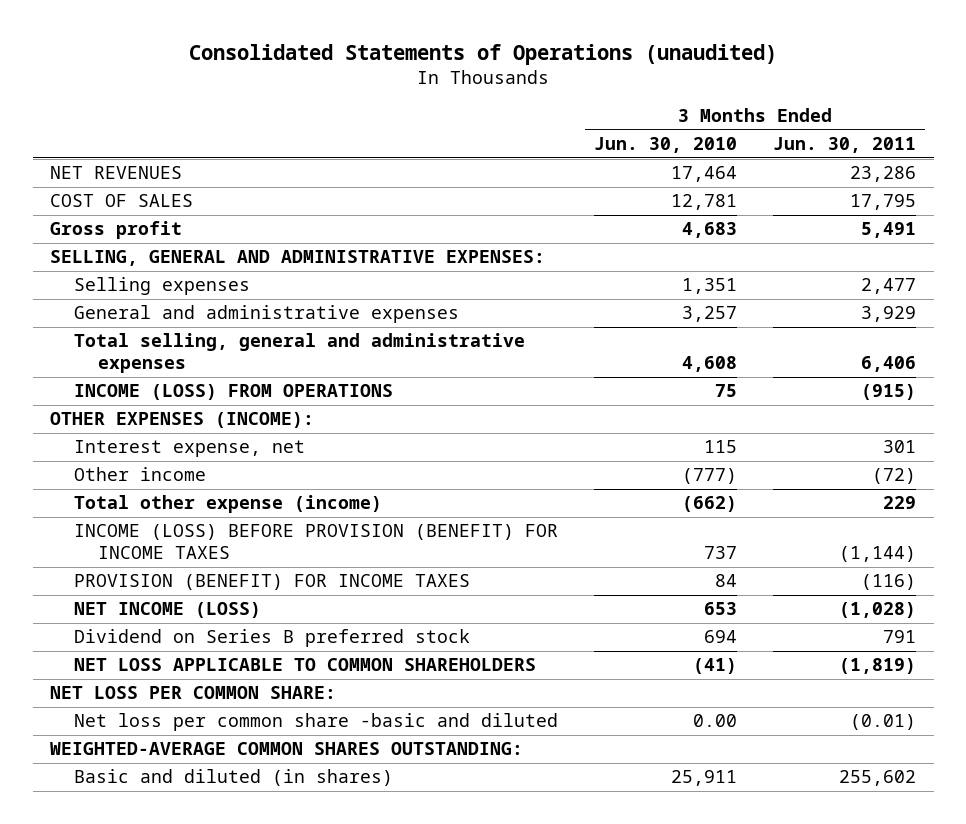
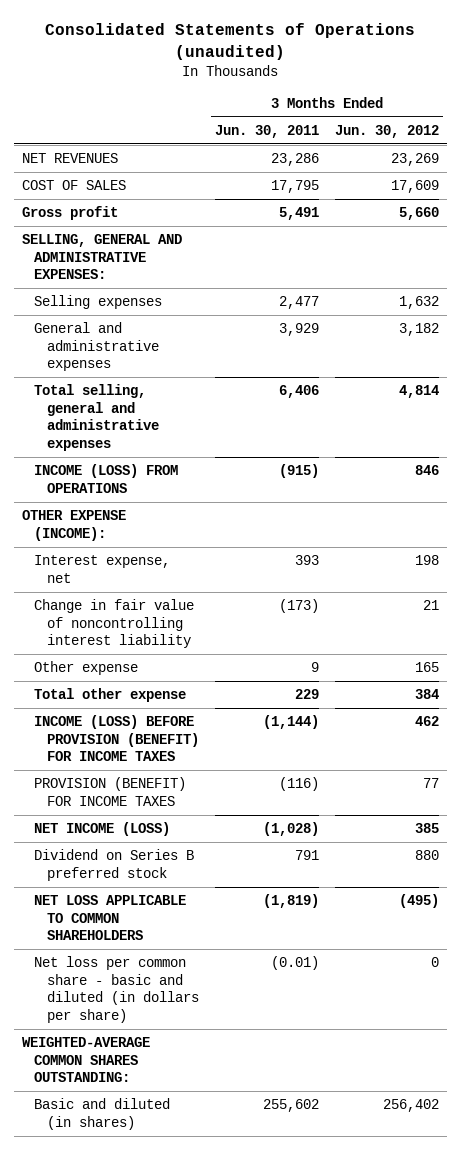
- | 3 Months Ended Jun. 30, 2010 | 3 Months Ended Jun. 30, 2011
+ | 3 Months Ended Jun. 30, 2011 | 3 Months Ended Jun. 30, 2012
- OTHER EXPENSES (INCOME):
- Interest expense, net | 115 | 301
- Other income | (777) | (72)
- Total other expense (income) | (662) | 229
+ OTHER EXPENSE (INCOME):
+ Interest expense, net | 393 | 198
+ Change in fair value of noncontrolling interest liability | (173) | 21
+ Other expense | 9 | 165
+ Total other expense | 229 | 384
- NET LOSS PER COMMON SHARE:
- Net loss per common share -basic and diluted | 0.00 | (0.01)
+ Net loss per common share - basic and diluted (in dollars per share) | (0.01) | 0

